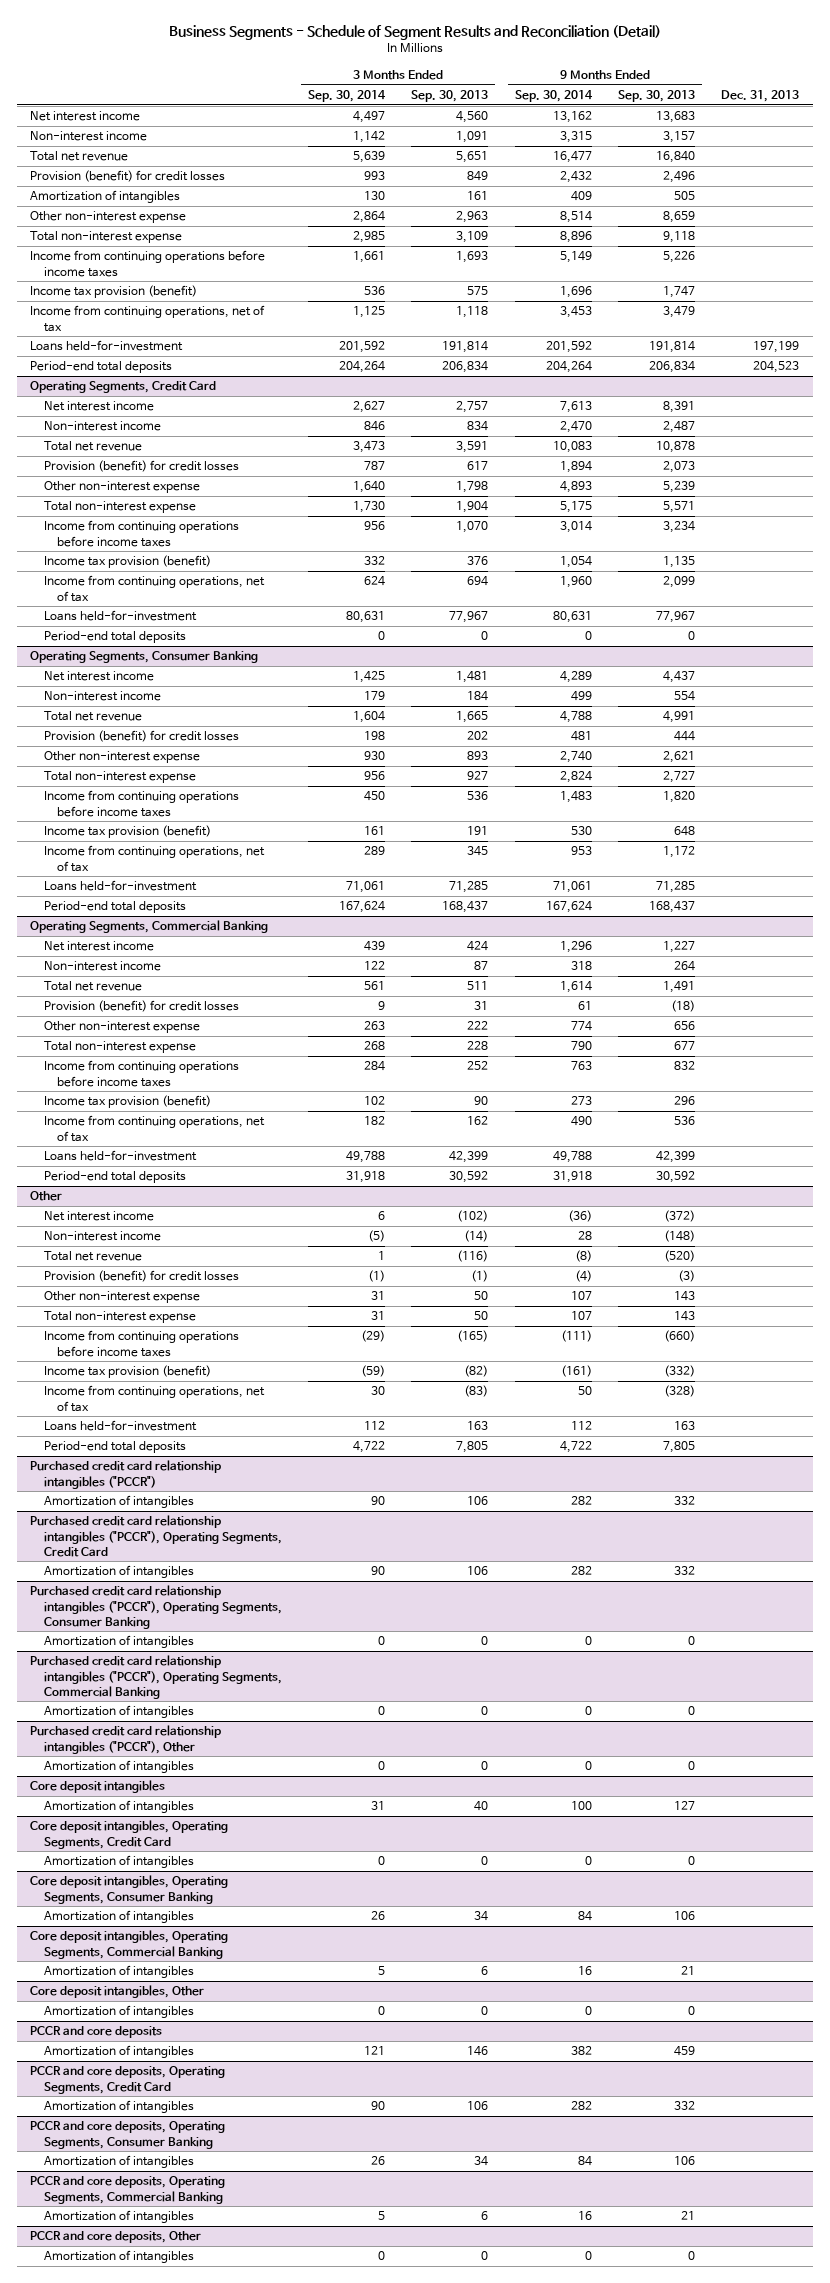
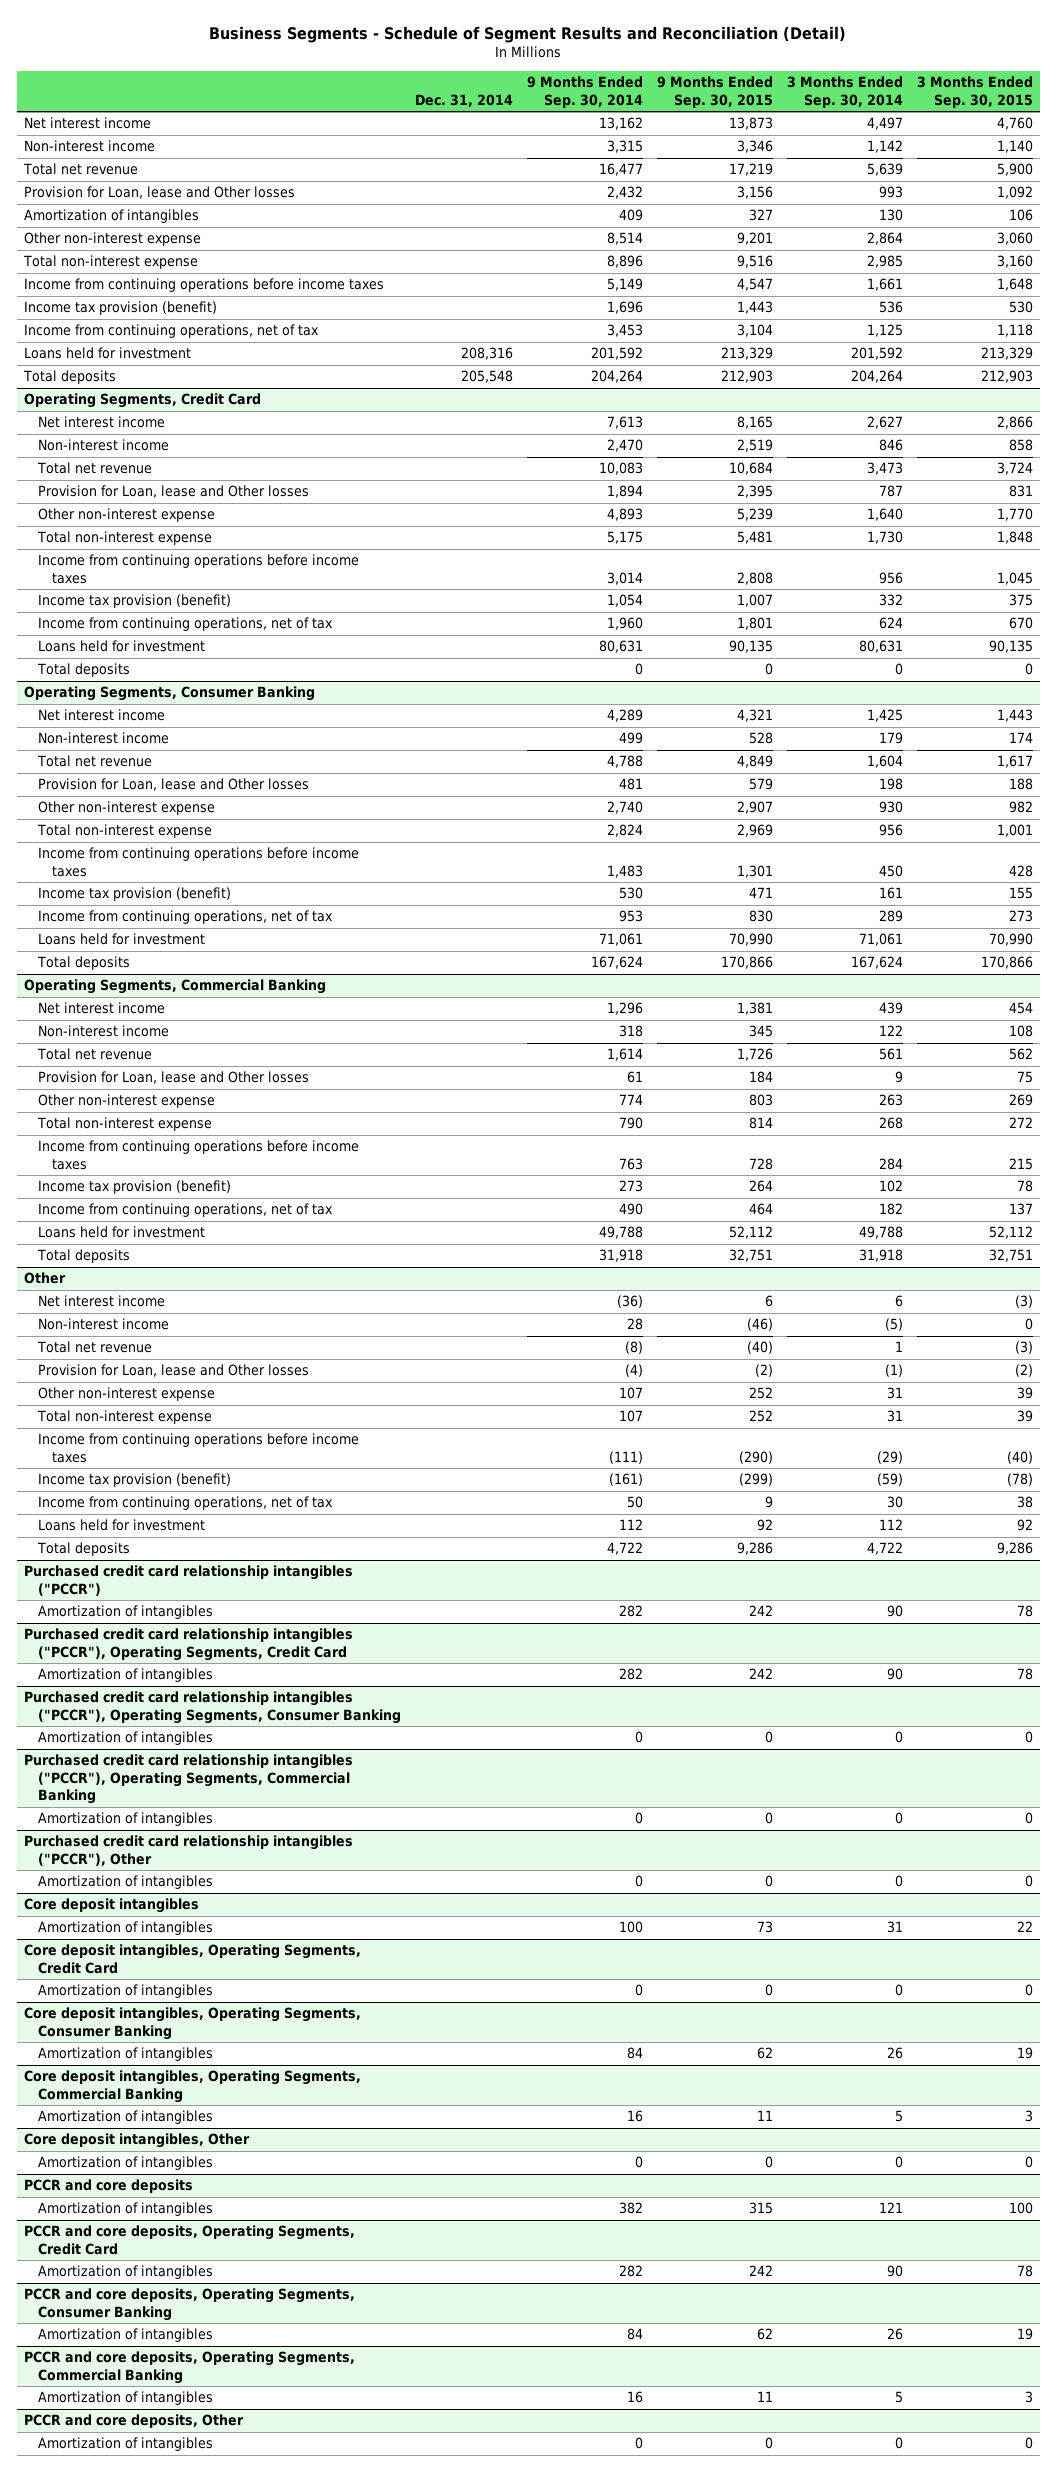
- | 3 Months Ended Sep. 30, 2014 | 3 Months Ended Sep. 30, 2013 | 9 Months Ended Sep. 30, 2014 | 9 Months Ended Sep. 30, 2013 | Dec. 31, 2013
+ | Dec. 31, 2014 | 9 Months Ended Sep. 30, 2014 | 9 Months Ended Sep. 30, 2015 | 3 Months Ended Sep. 30, 2014 | 3 Months Ended Sep. 30, 2015
- Provision (benefit) for credit losses | 993 | 849 | 2,432 | 2,496 |
+ Provision for Loan, lease and Other losses | | 2,432 | 3,156 | 993 | 1,092
- Loans held-for-investment | 201,592 | 191,814 | 201,592 | 191,814 | 197,199
- Period-end total deposits | 204,264 | 206,834 | 204,264 | 206,834 | 204,523
+ Loans held for investment | 208,316 | 201,592 | 213,329 | 201,592 | 213,329
+ Total deposits | 205,548 | 204,264 | 212,903 | 204,264 | 212,903
@ Operating Segments, Credit Card
- Provision (benefit) for credit losses | 787 | 617 | 1,894 | 2,073 |
+ Provision for Loan, lease and Other losses | | 1,894 | 2,395 | 787 | 831
- Loans held-for-investment | 80,631 | 77,967 | 80,631 | 77,967 |
- Period-end total deposits | 0 | 0 | 0 | 0 |
+ Loans held for investment | | 80,631 | 90,135 | 80,631 | 90,135
+ Total deposits | | 0 | 0 | 0 | 0
@ Operating Segments, Consumer Banking
- Provision (benefit) for credit losses | 198 | 202 | 481 | 444 |
+ Provision for Loan, lease and Other losses | | 481 | 579 | 198 | 188
- Loans held-for-investment | 71,061 | 71,285 | 71,061 | 71,285 |
- Period-end total deposits | 167,624 | 168,437 | 167,624 | 168,437 |
+ Loans held for investment | | 71,061 | 70,990 | 71,061 | 70,990
+ Total deposits | | 167,624 | 170,866 | 167,624 | 170,866
@ Operating Segments, Commercial Banking
- Provision (benefit) for credit losses | 9 | 31 | 61 | (18) |
+ Provision for Loan, lease and Other losses | | 61 | 184 | 9 | 75
- Loans held-for-investment | 49,788 | 42,399 | 49,788 | 42,399 |
- Period-end total deposits | 31,918 | 30,592 | 31,918 | 30,592 |
+ Loans held for investment | | 49,788 | 52,112 | 49,788 | 52,112
+ Total deposits | | 31,918 | 32,751 | 31,918 | 32,751
@ Other
- Provision (benefit) for credit losses | (1) | (1) | (4) | (3) |
+ Provision for Loan, lease and Other losses | | (4) | (2) | (1) | (2)
- Loans held-for-investment | 112 | 163 | 112 | 163 |
- Period-end total deposits | 4,722 | 7,805 | 4,722 | 7,805 |
+ Loans held for investment | | 112 | 92 | 112 | 92
+ Total deposits | | 4,722 | 9,286 | 4,722 | 9,286

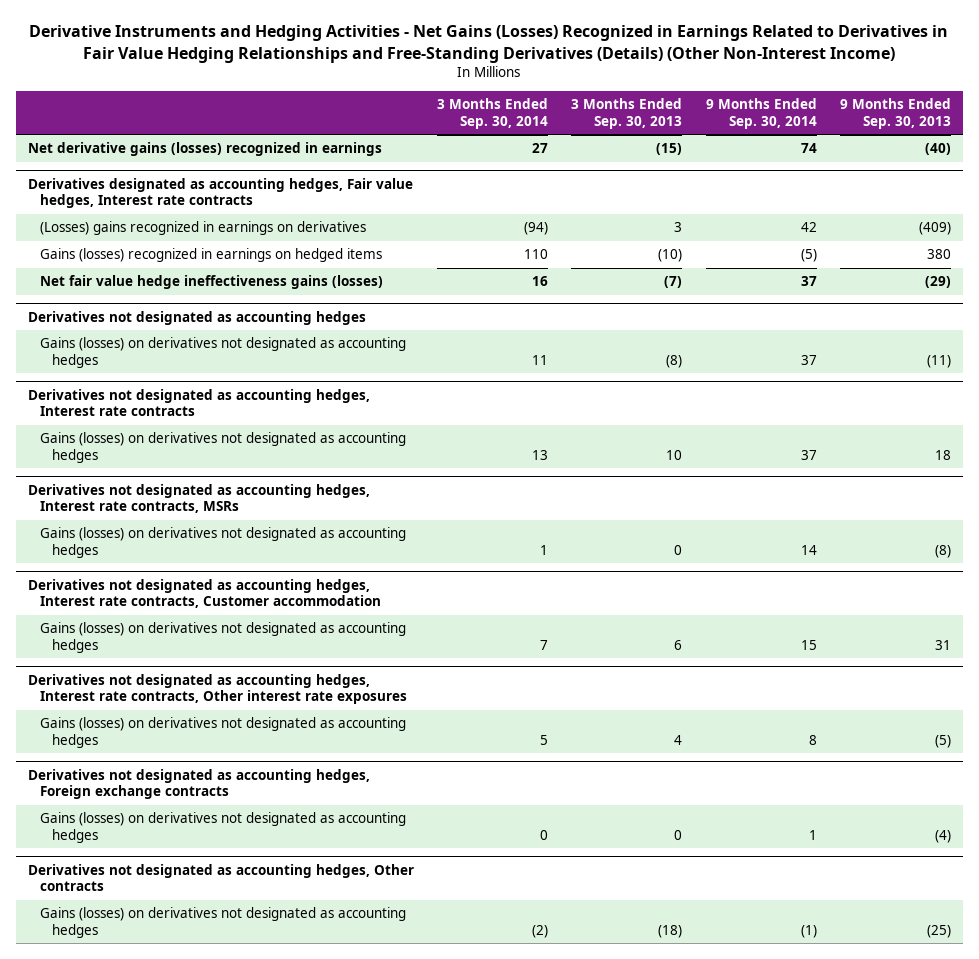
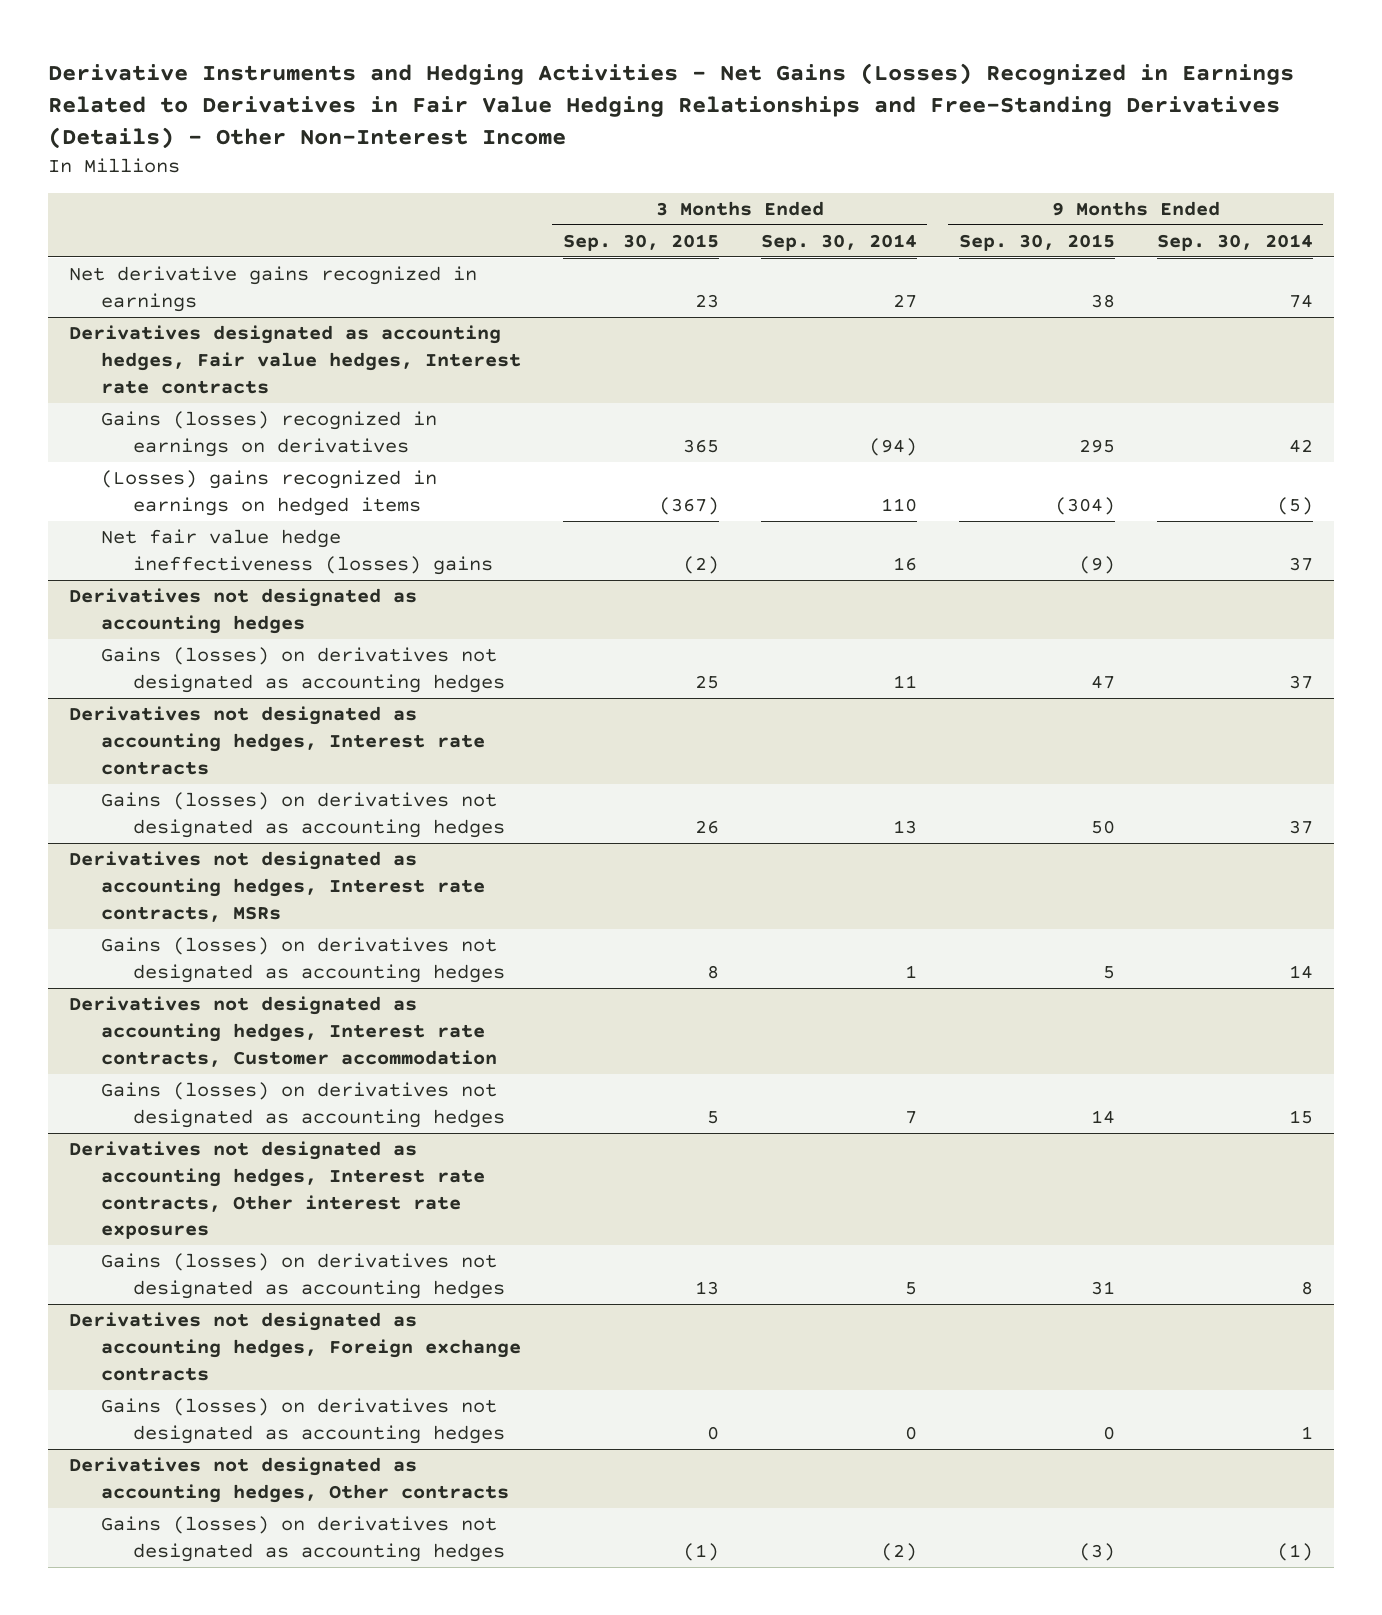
- Derivative Instruments and Hedging Activities - Net Gains (Losses) Recognized in Earnings Related to Derivatives in Fair Value Hedging Relationships and Free-Standing Derivatives (Details) (Other Non-Interest Income)
+ Derivative Instruments and Hedging Activities - Net Gains (Losses) Recognized in Earnings Related to Derivatives in Fair Value Hedging Relationships and Free-Standing Derivatives (Details) - Other Non-Interest Income
- | 3 Months Ended Sep. 30, 2014 | 3 Months Ended Sep. 30, 2013 | 9 Months Ended Sep. 30, 2014 | 9 Months Ended Sep. 30, 2013
+ | 3 Months Ended Sep. 30, 2015 | 3 Months Ended Sep. 30, 2014 | 9 Months Ended Sep. 30, 2015 | 9 Months Ended Sep. 30, 2014
- Net derivative gains (losses) recognized in earnings | 27 | (15) | 74 | (40)
+ Net derivative gains recognized in earnings | 23 | 27 | 38 | 74
@ Derivatives designated as accounting hedges, Fair value hedges, Interest rate contracts
- (Losses) gains recognized in earnings on derivatives | (94) | 3 | 42 | (409)
- Gains (losses) recognized in earnings on hedged items | 110 | (10) | (5) | 380
- Net fair value hedge ineffectiveness gains (losses) | 16 | (7) | 37 | (29)
+ Gains (losses) recognized in earnings on derivatives | 365 | (94) | 295 | 42
+ (Losses) gains recognized in earnings on hedged items | (367) | 110 | (304) | (5)
+ Net fair value hedge ineffectiveness (losses) gains | (2) | 16 | (9) | 37

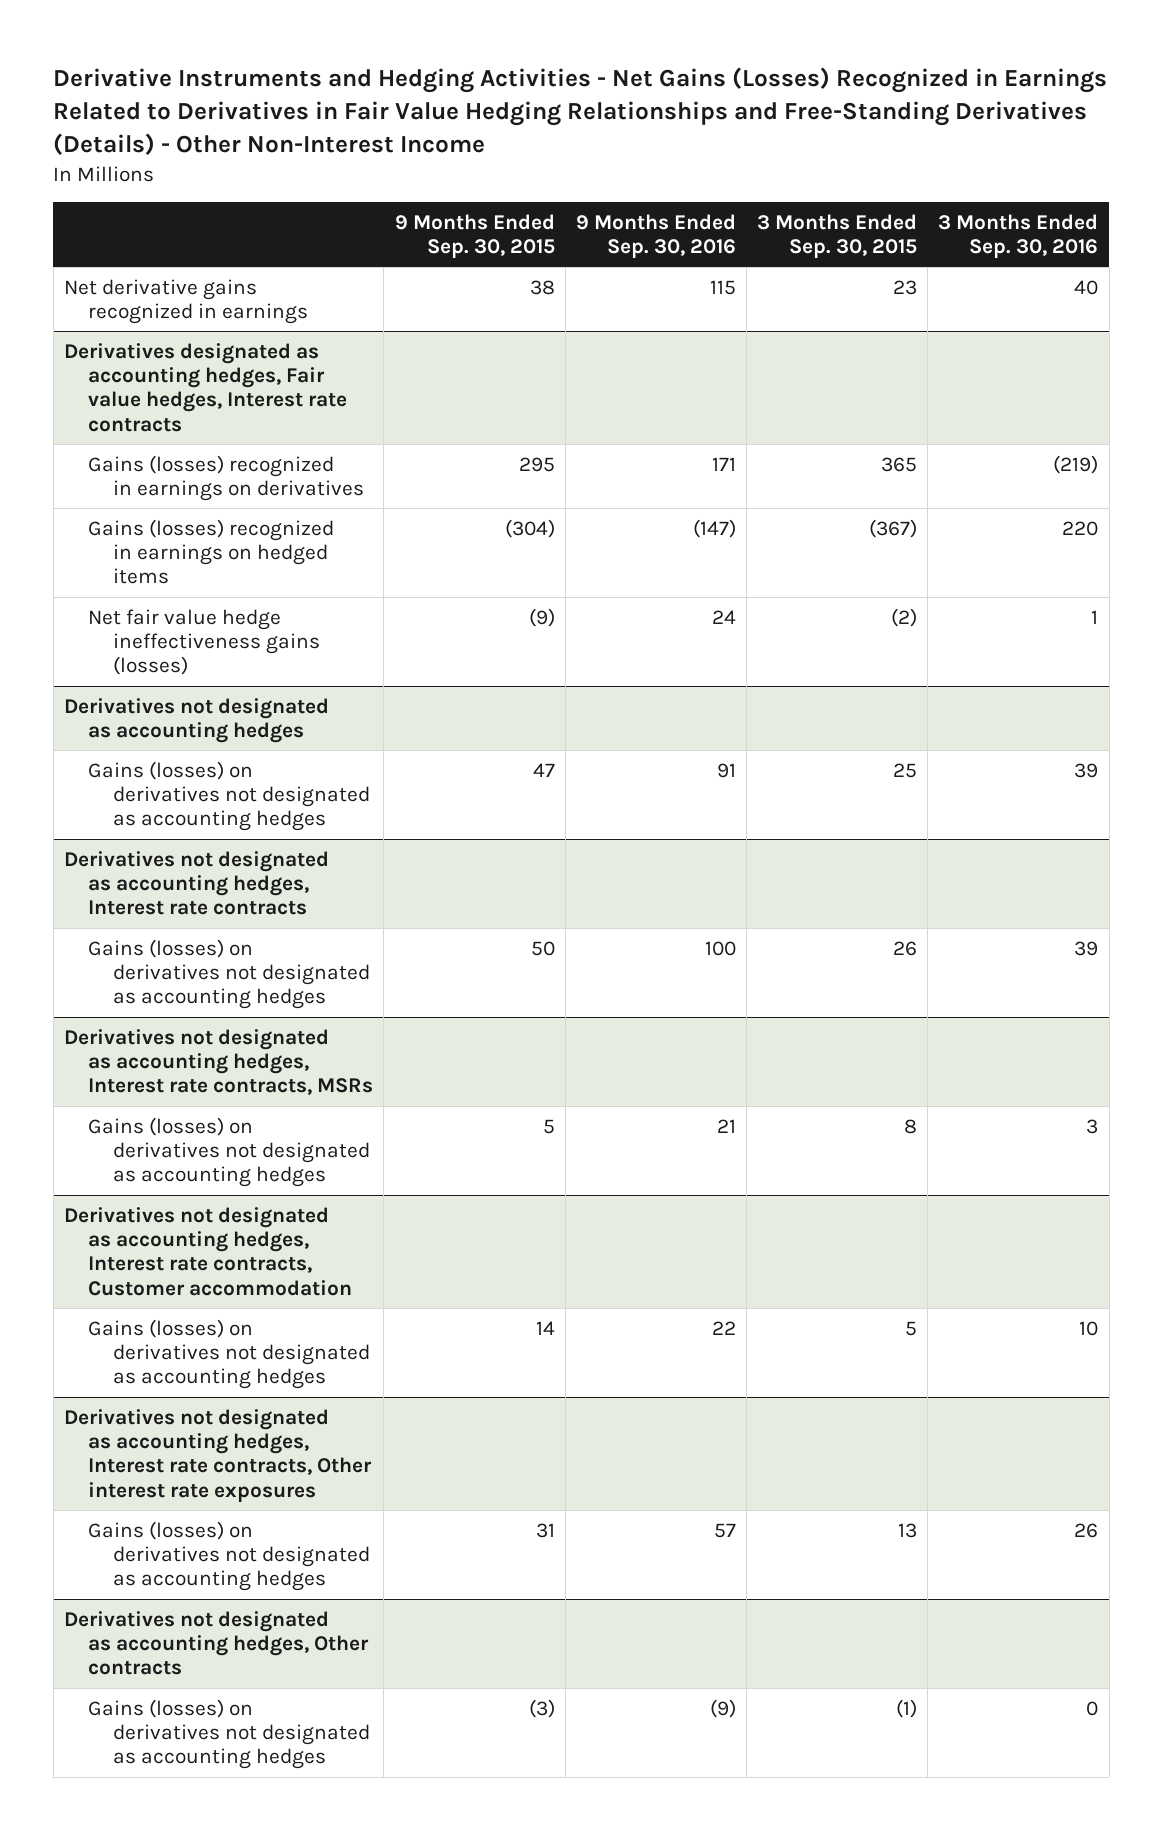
- | 3 Months Ended Sep. 30, 2015 | 3 Months Ended Sep. 30, 2014 | 9 Months Ended Sep. 30, 2015 | 9 Months Ended Sep. 30, 2014
+ | 9 Months Ended Sep. 30, 2015 | 9 Months Ended Sep. 30, 2016 | 3 Months Ended Sep. 30, 2015 | 3 Months Ended Sep. 30, 2016
@ Derivatives designated as accounting hedges, Fair value hedges, Interest rate contracts
- (Losses) gains recognized in earnings on hedged items | (367) | 110 | (304) | (5)
- Net fair value hedge ineffectiveness (losses) gains | (2) | 16 | (9) | 37
+ Gains (losses) recognized in earnings on hedged items | (304) | (147) | (367) | 220
+ Net fair value hedge ineffectiveness gains (losses) | (9) | 24 | (2) | 1
- Derivatives not designated as accounting hedges, Foreign exchange contracts
- Gains (losses) on derivatives not designated as accounting hedges | 0 | 0 | 0 | 1

